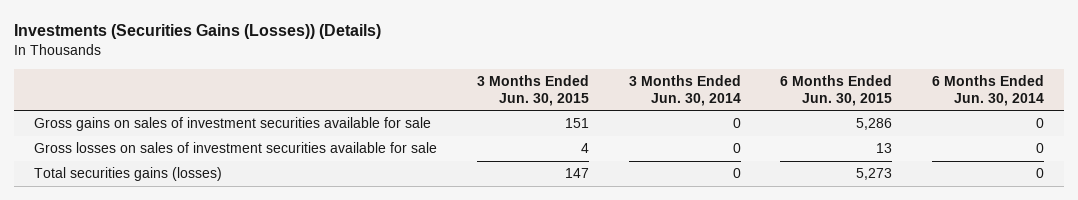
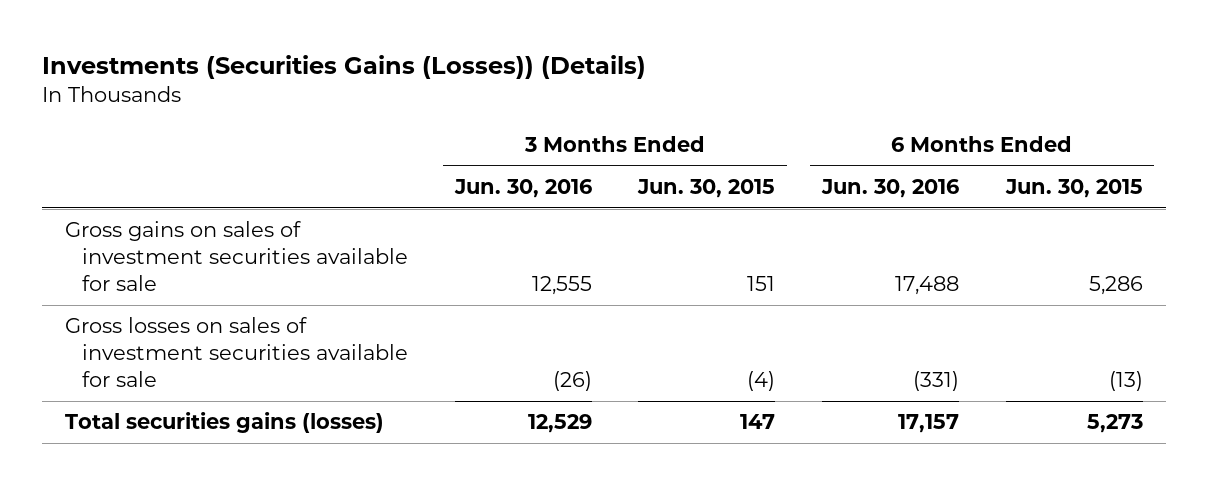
- | 3 Months Ended Jun. 30, 2015 | 3 Months Ended Jun. 30, 2014 | 6 Months Ended Jun. 30, 2015 | 6 Months Ended Jun. 30, 2014
+ | 3 Months Ended Jun. 30, 2016 | 3 Months Ended Jun. 30, 2015 | 6 Months Ended Jun. 30, 2016 | 6 Months Ended Jun. 30, 2015
- Gross losses on sales of investment securities available for sale | 4 | 0 | 13 | 0
+ Gross losses on sales of investment securities available for sale | (26) | (4) | (331) | (13)

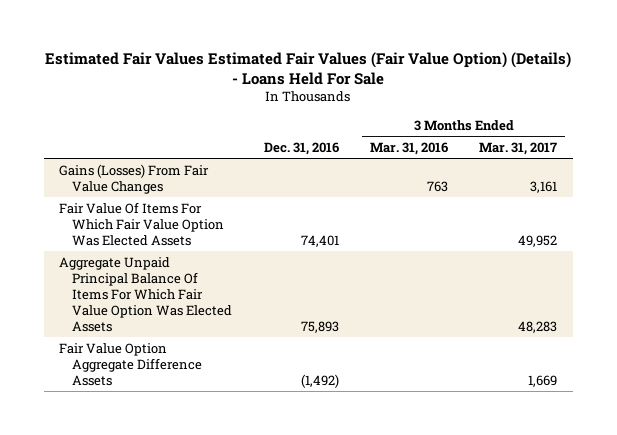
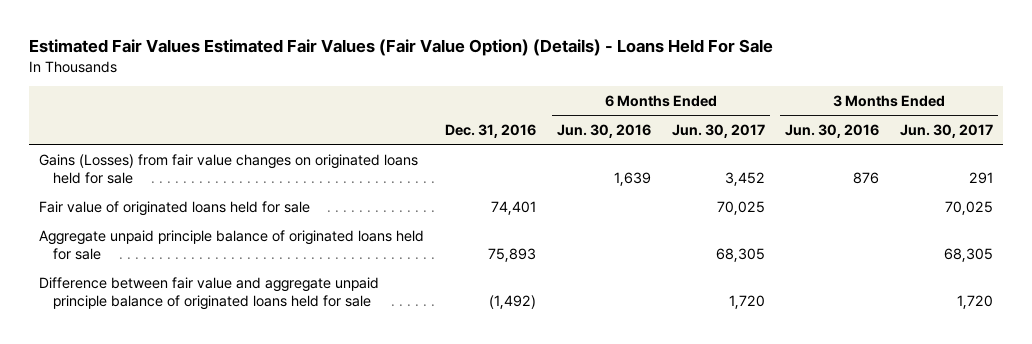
- | Dec. 31, 2016 | 3 Months Ended Mar. 31, 2016 | 3 Months Ended Mar. 31, 2017
+ | Dec. 31, 2016 | 6 Months Ended Jun. 30, 2016 | 6 Months Ended Jun. 30, 2017 | 3 Months Ended Jun. 30, 2016 | 3 Months Ended Jun. 30, 2017
- Gains (Losses) From Fair Value Changes | | 763 | 3,161
- Fair Value Of Items For Which Fair Value Option Was Elected Assets | 74,401 | | 49,952
- Aggregate Unpaid Principal Balance Of Items For Which Fair Value Option Was Elected Assets | 75,893 | | 48,283
- Fair Value Option Aggregate Difference Assets | (1,492) | | 1,669
+ Gains (Losses) from fair value changes on originated loans held for sale | | 1,639 | 3,452 | 876 | 291
+ Fair value of originated loans held for sale | 74,401 | | 70,025 | | 70,025
+ Aggregate unpaid principle balance of originated loans held for sale | 75,893 | | 68,305 | | 68,305
+ Difference between fair value and aggregate unpaid principle balance of originated loans held for sale | (1,492) | | 1,720 | | 1,720

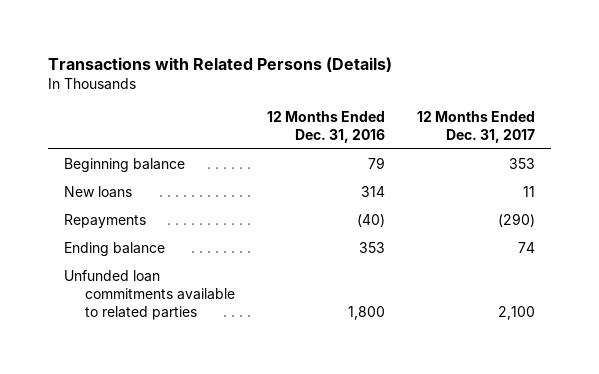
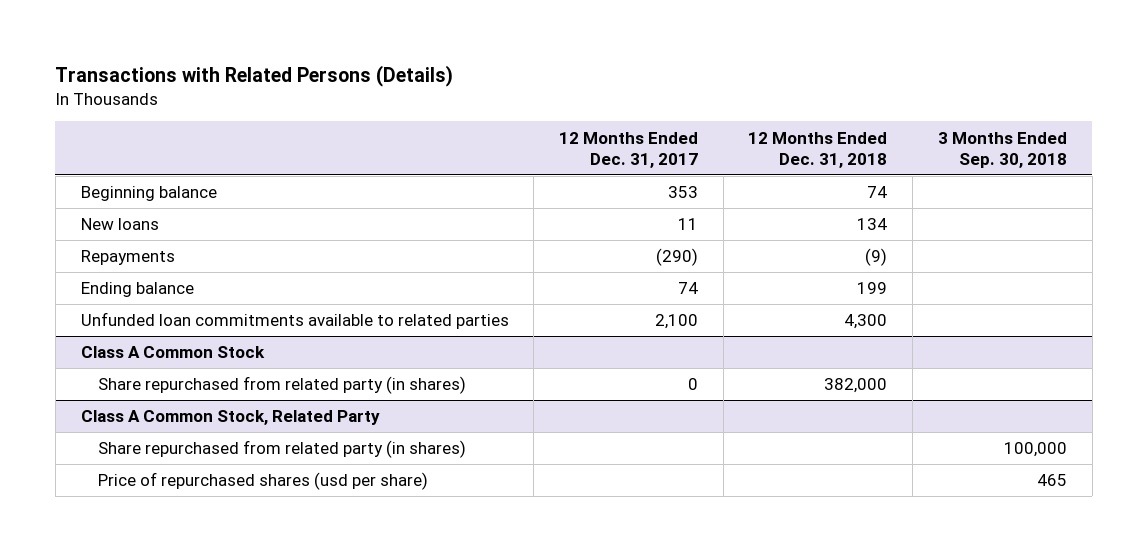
- | 12 Months Ended Dec. 31, 2016 | 12 Months Ended Dec. 31, 2017
+ | 12 Months Ended Dec. 31, 2017 | 12 Months Ended Dec. 31, 2018 | 3 Months Ended Sep. 30, 2018
+ Class A Common Stock
+ Share repurchased from related party (in shares) | 0 | 382,000 |
+ Class A Common Stock, Related Party
+ Share repurchased from related party (in shares) | | | 100,000
+ Price of repurchased shares (usd per share) | | | 465

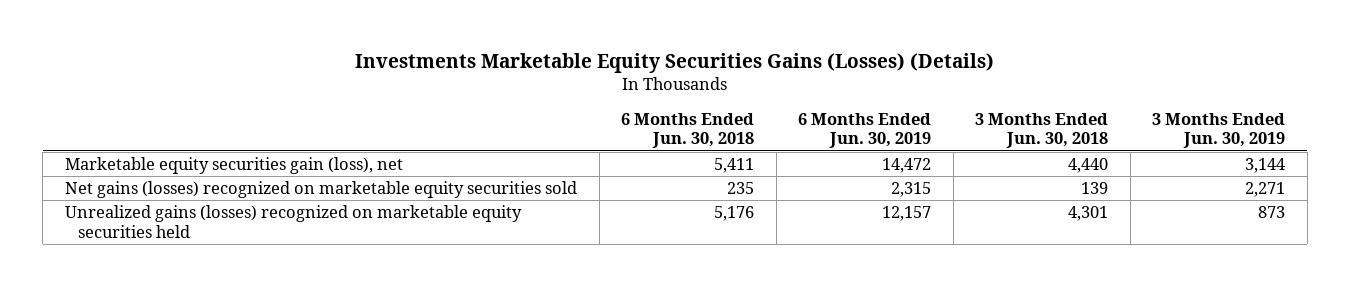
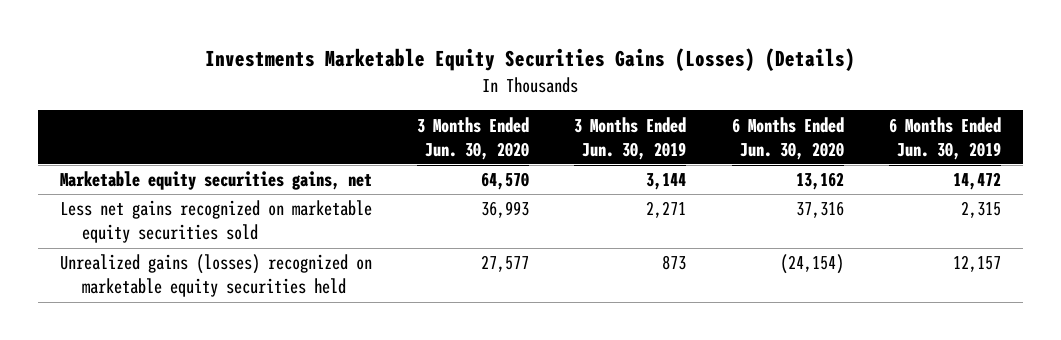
- | 6 Months Ended Jun. 30, 2018 | 6 Months Ended Jun. 30, 2019 | 3 Months Ended Jun. 30, 2018 | 3 Months Ended Jun. 30, 2019
+ | 3 Months Ended Jun. 30, 2020 | 3 Months Ended Jun. 30, 2019 | 6 Months Ended Jun. 30, 2020 | 6 Months Ended Jun. 30, 2019
- Marketable equity securities gain (loss), net | 5,411 | 14,472 | 4,440 | 3,144
- Net gains (losses) recognized on marketable equity securities sold | 235 | 2,315 | 139 | 2,271
+ Marketable equity securities gains, net | 64,570 | 3,144 | 13,162 | 14,472
+ Less net gains recognized on marketable equity securities sold | 36,993 | 2,271 | 37,316 | 2,315

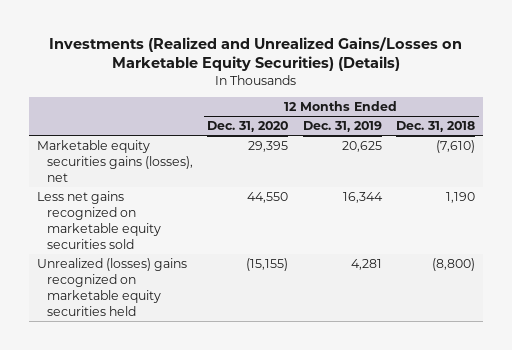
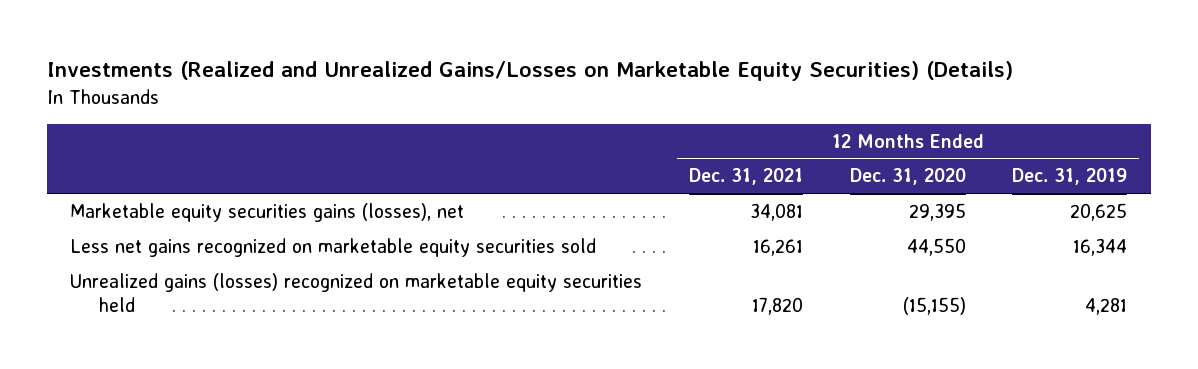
- | 12 Months Ended Dec. 31, 2020 | 12 Months Ended Dec. 31, 2019 | 12 Months Ended Dec. 31, 2018
+ | 12 Months Ended Dec. 31, 2021 | 12 Months Ended Dec. 31, 2020 | 12 Months Ended Dec. 31, 2019
- Unrealized (losses) gains recognized on marketable equity securities held | (15,155) | 4,281 | (8,800)
+ Unrealized gains (losses) recognized on marketable equity securities held | 17,820 | (15,155) | 4,281

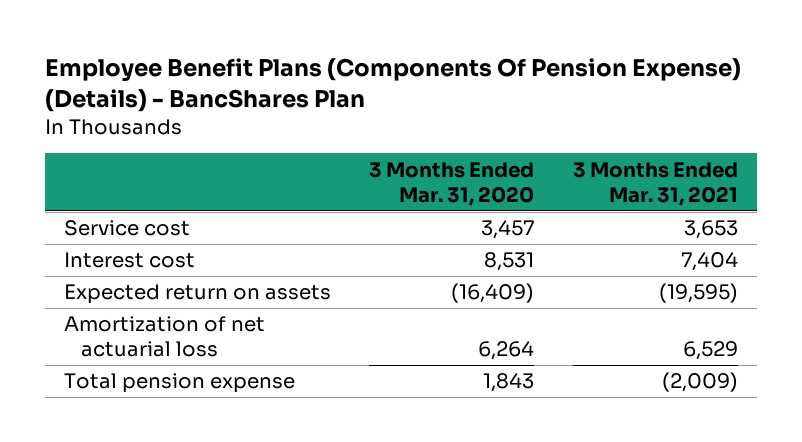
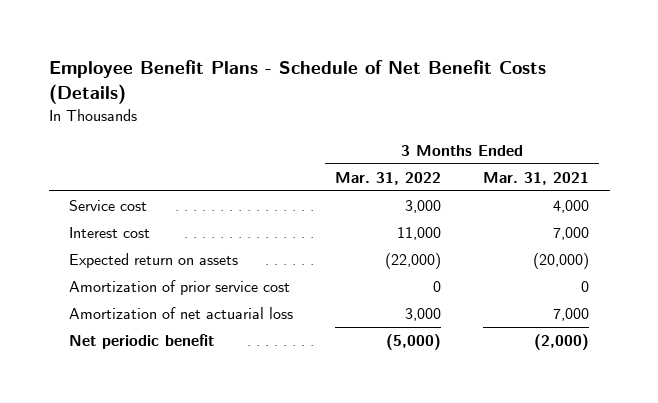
- Employee Benefit Plans (Components Of Pension Expense) (Details) - BancShares Plan
+ Employee Benefit Plans - Schedule of Net Benefit Costs (Details)
- | 3 Months Ended Mar. 31, 2020 | 3 Months Ended Mar. 31, 2021
+ | 3 Months Ended Mar. 31, 2022 | 3 Months Ended Mar. 31, 2021
- Service cost | 3,457 | 3,653
- Interest cost | 8,531 | 7,404
- Expected return on assets | (16,409) | (19,595)
- Amortization of net actuarial loss | 6,264 | 6,529
- Total pension expense | 1,843 | (2,009)
+ Service cost | 3,000 | 4,000
+ Interest cost | 11,000 | 7,000
+ Expected return on assets | (22,000) | (20,000)
+ Amortization of prior service cost | 0 | 0
+ Amortization of net actuarial loss | 3,000 | 7,000
+ Net periodic benefit | (5,000) | (2,000)

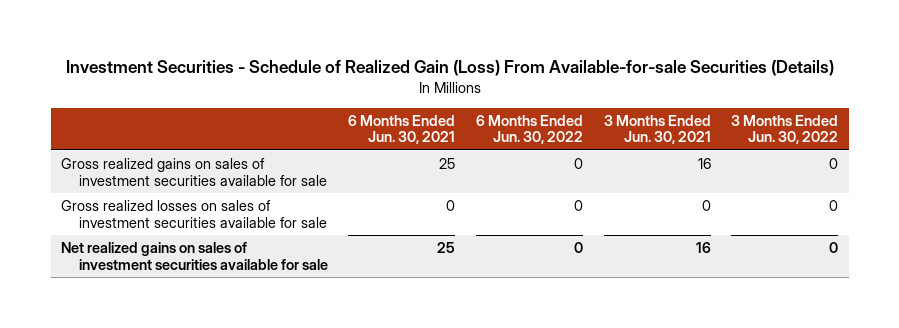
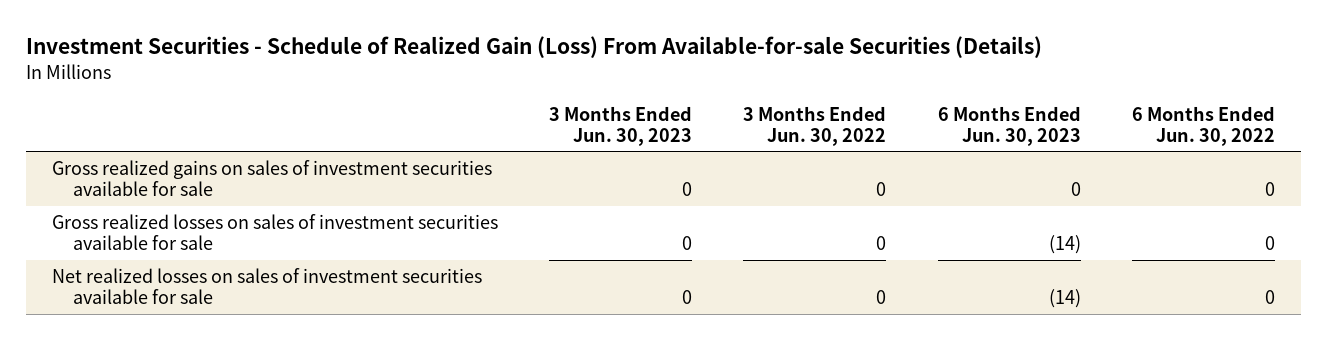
- | 6 Months Ended Jun. 30, 2021 | 6 Months Ended Jun. 30, 2022 | 3 Months Ended Jun. 30, 2021 | 3 Months Ended Jun. 30, 2022
+ | 3 Months Ended Jun. 30, 2023 | 3 Months Ended Jun. 30, 2022 | 6 Months Ended Jun. 30, 2023 | 6 Months Ended Jun. 30, 2022
- Net realized gains on sales of investment securities available for sale | 25 | 0 | 16 | 0
+ Net realized losses on sales of investment securities available for sale | 0 | 0 | (14) | 0

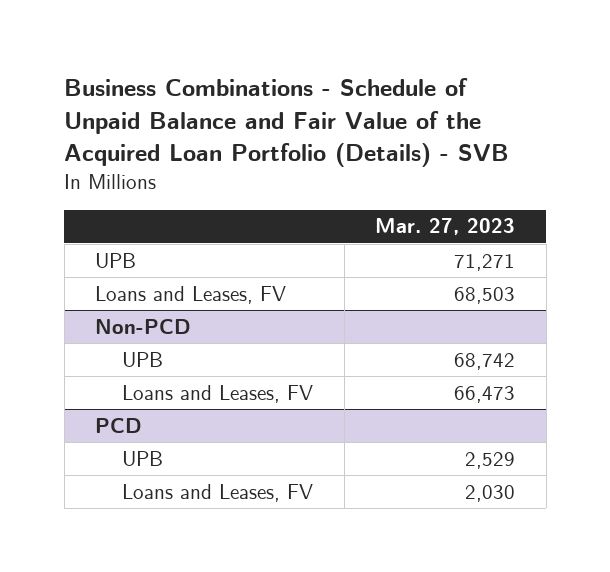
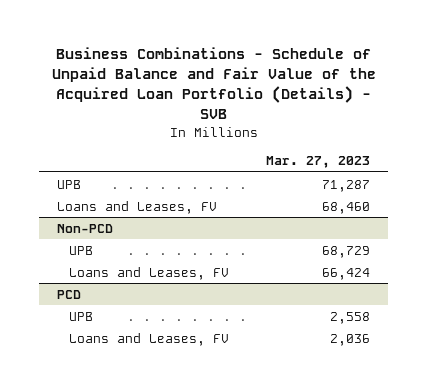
- UPB | 71,271
- Loans and Leases, FV | 68,503
+ UPB | 71,287
+ Loans and Leases, FV | 68,460
@ Non-PCD
- UPB | 68,742
- Loans and Leases, FV | 66,473
+ UPB | 68,729
+ Loans and Leases, FV | 66,424
@ PCD
- UPB | 2,529
- Loans and Leases, FV | 2,030
+ UPB | 2,558
+ Loans and Leases, FV | 2,036

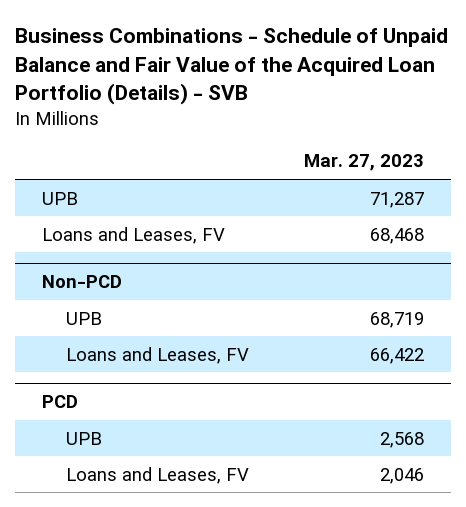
- Loans and Leases, FV | 68,460
+ Loans and Leases, FV | 68,468
@ Non-PCD
- UPB | 68,729
- Loans and Leases, FV | 66,424
+ UPB | 68,719
+ Loans and Leases, FV | 66,422
@ PCD
- UPB | 2,558
- Loans and Leases, FV | 2,036
+ UPB | 2,568
+ Loans and Leases, FV | 2,046

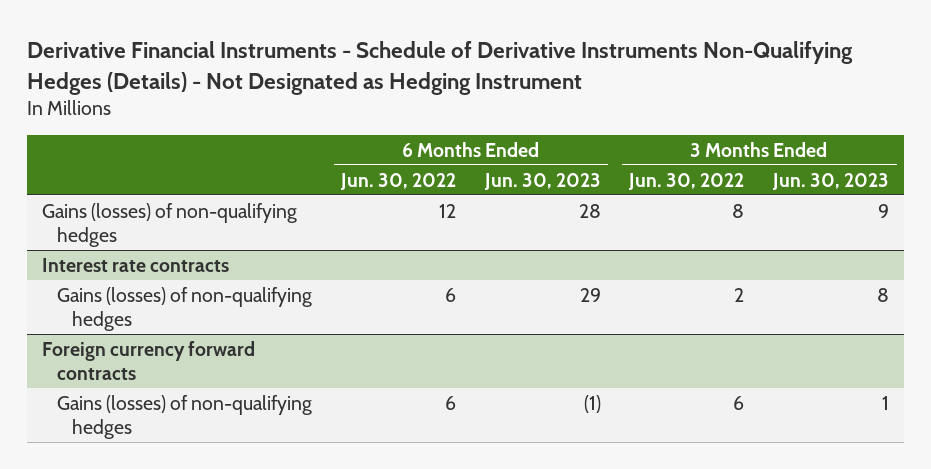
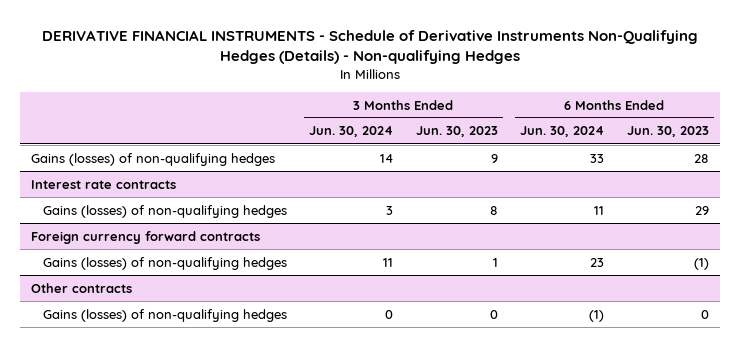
- Derivative Financial Instruments - Schedule of Derivative Instruments Non-Qualifying Hedges (Details) - Not Designated as Hedging Instrument
+ DERIVATIVE FINANCIAL INSTRUMENTS - Schedule of Derivative Instruments Non-Qualifying Hedges (Details) - Non-qualifying Hedges
- | 6 Months Ended Jun. 30, 2022 | 6 Months Ended Jun. 30, 2023 | 3 Months Ended Jun. 30, 2022 | 3 Months Ended Jun. 30, 2023
+ | 3 Months Ended Jun. 30, 2024 | 3 Months Ended Jun. 30, 2023 | 6 Months Ended Jun. 30, 2024 | 6 Months Ended Jun. 30, 2023
+ Other contracts
+ Gains (losses) of non-qualifying hedges | 0 | 0 | (1) | 0

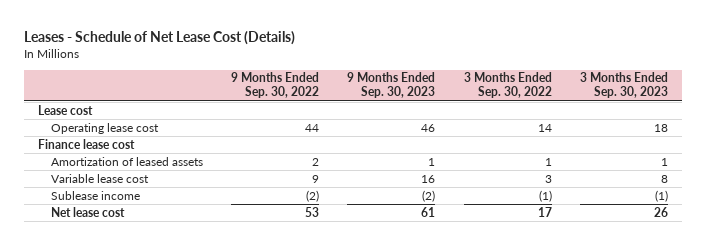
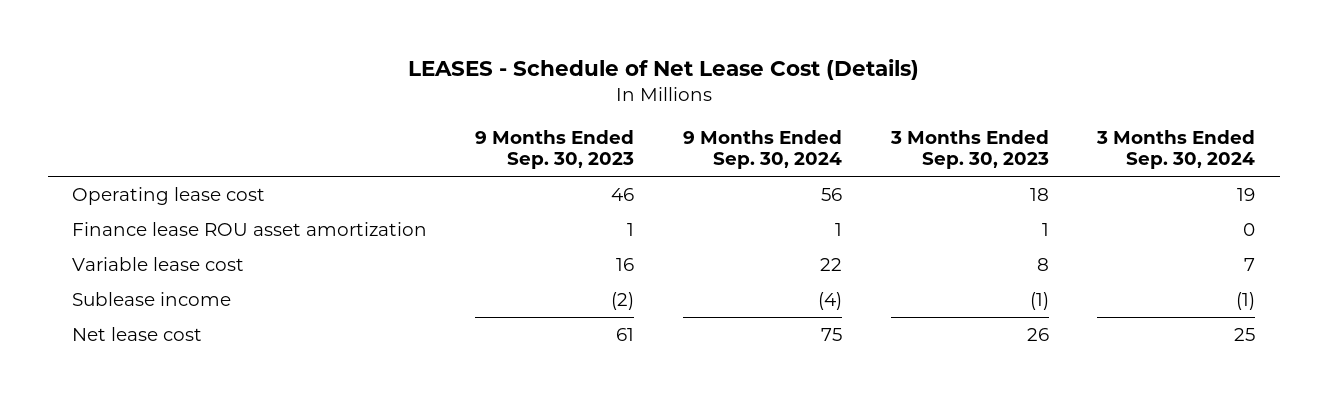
- Leases - Schedule of Net Lease Cost (Details)
+ LEASES - Schedule of Net Lease Cost (Details)
- | 9 Months Ended Sep. 30, 2022 | 9 Months Ended Sep. 30, 2023 | 3 Months Ended Sep. 30, 2022 | 3 Months Ended Sep. 30, 2023
+ | 9 Months Ended Sep. 30, 2023 | 9 Months Ended Sep. 30, 2024 | 3 Months Ended Sep. 30, 2023 | 3 Months Ended Sep. 30, 2024
- Lease cost
- Finance lease cost
- Amortization of leased assets | 2 | 1 | 1 | 1
+ Finance lease ROU asset amortization | 1 | 1 | 1 | 0

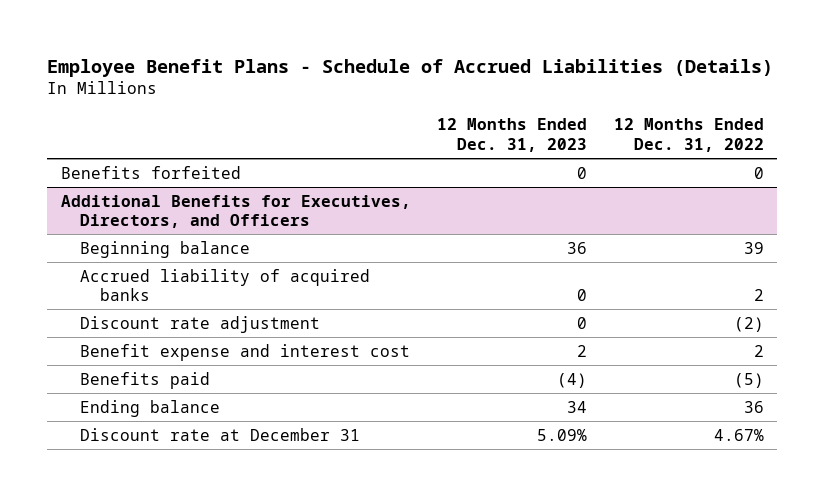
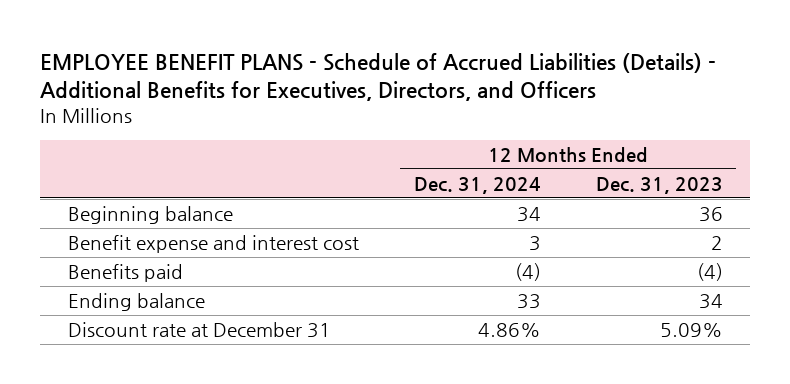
- Employee Benefit Plans - Schedule of Accrued Liabilities (Details)
+ EMPLOYEE BENEFIT PLANS - Schedule of Accrued Liabilities (Details) - Additional Benefits for Executives, Directors, and Officers
- | 12 Months Ended Dec. 31, 2023 | 12 Months Ended Dec. 31, 2022
+ | 12 Months Ended Dec. 31, 2024 | 12 Months Ended Dec. 31, 2023
- Benefits forfeited | 0 | 0
- Additional Benefits for Executives, Directors, and Officers
- Accrued liability of acquired banks | 0 | 2
- Discount rate adjustment | 0 | (2)

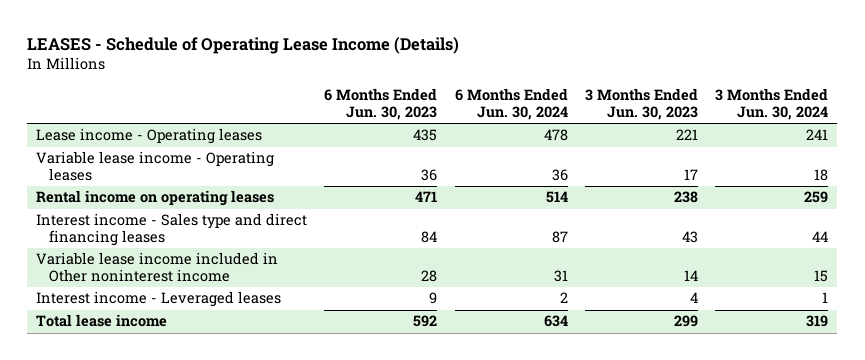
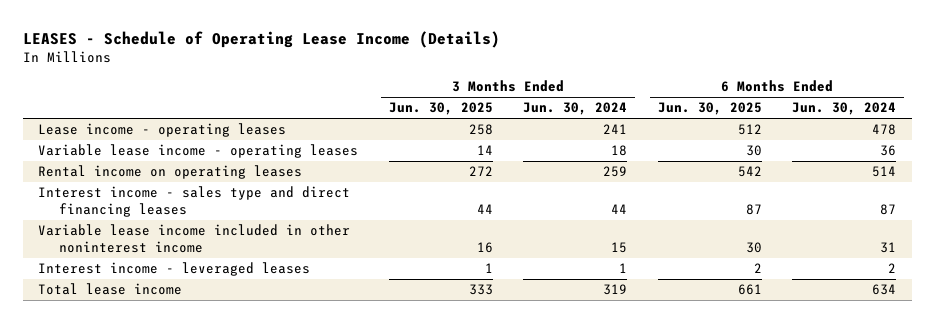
- | 6 Months Ended Jun. 30, 2023 | 6 Months Ended Jun. 30, 2024 | 3 Months Ended Jun. 30, 2023 | 3 Months Ended Jun. 30, 2024
+ | 3 Months Ended Jun. 30, 2025 | 3 Months Ended Jun. 30, 2024 | 6 Months Ended Jun. 30, 2025 | 6 Months Ended Jun. 30, 2024
- Lease income - Operating leases | 435 | 478 | 221 | 241
- Variable lease income - Operating leases | 36 | 36 | 17 | 18
+ Lease income - operating leases | 258 | 241 | 512 | 478
+ Variable lease income - operating leases | 14 | 18 | 30 | 36
- Interest income - Sales type and direct financing leases | 84 | 87 | 43 | 44
- Variable lease income included in Other noninterest income | 28 | 31 | 14 | 15
- Interest income - Leveraged leases | 9 | 2 | 4 | 1
+ Interest income - sales type and direct financing leases | 44 | 44 | 87 | 87
+ Variable lease income included in other noninterest income | 16 | 15 | 30 | 31
+ Interest income - leveraged leases | 1 | 1 | 2 | 2

